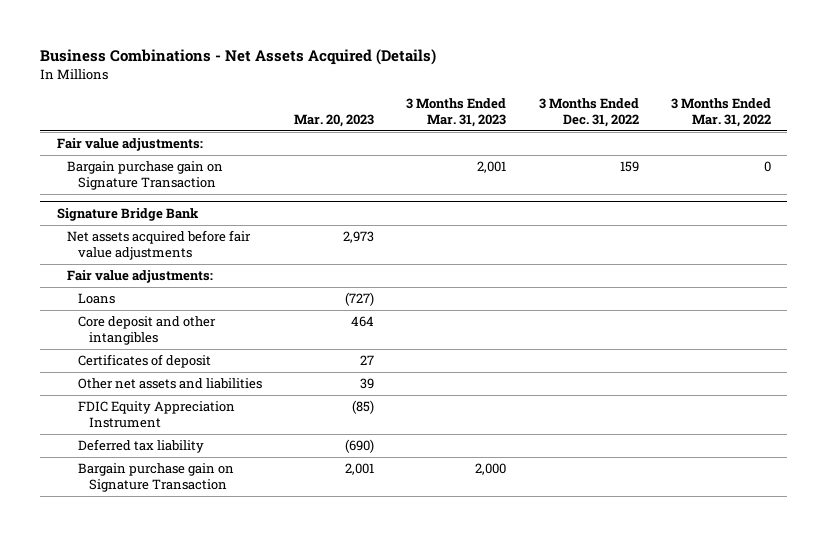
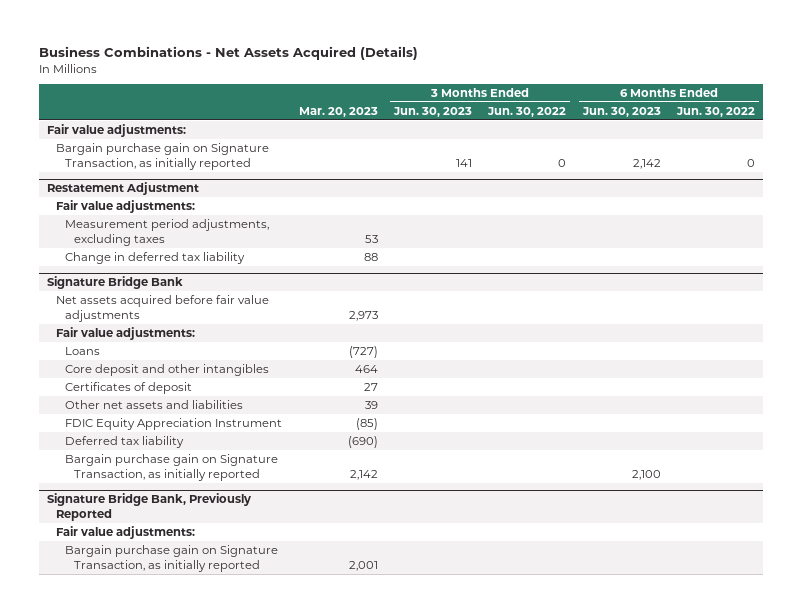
- | Mar. 20, 2023 | 3 Months Ended Mar. 31, 2023 | 3 Months Ended Dec. 31, 2022 | 3 Months Ended Mar. 31, 2022
+ | Mar. 20, 2023 | 3 Months Ended Jun. 30, 2023 | 3 Months Ended Jun. 30, 2022 | 6 Months Ended Jun. 30, 2023 | 6 Months Ended Jun. 30, 2022
- Bargain purchase gain on Signature Transaction | | 2,001 | 159 | 0
+ Bargain purchase gain on Signature Transaction, as initially reported | | 141 | 0 | 2,142 | 0
+ Restatement Adjustment
+ Fair value adjustments:
+ Measurement period adjustments, excluding taxes | 53 | | | |
+ Change in deferred tax liability | 88 | | | |
@ Signature Bridge Bank
- Bargain purchase gain on Signature Transaction | 2,001 | 2,000 | |
+ Bargain purchase gain on Signature Transaction, as initially reported | 2,142 | | | 2,100 |
+ Signature Bridge Bank, Previously Reported
+ Fair value adjustments:
+ Bargain purchase gain on Signature Transaction, as initially reported | 2,001 | | | |

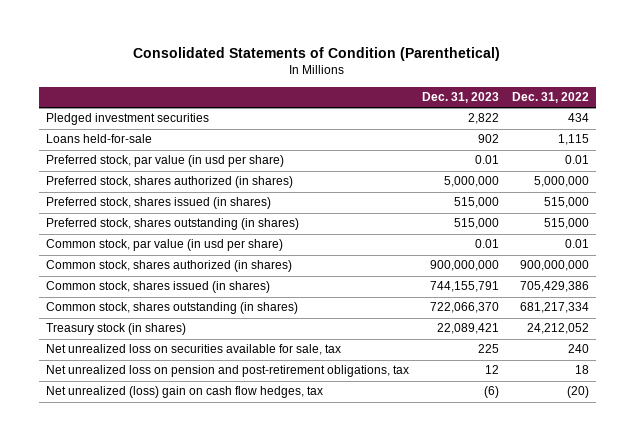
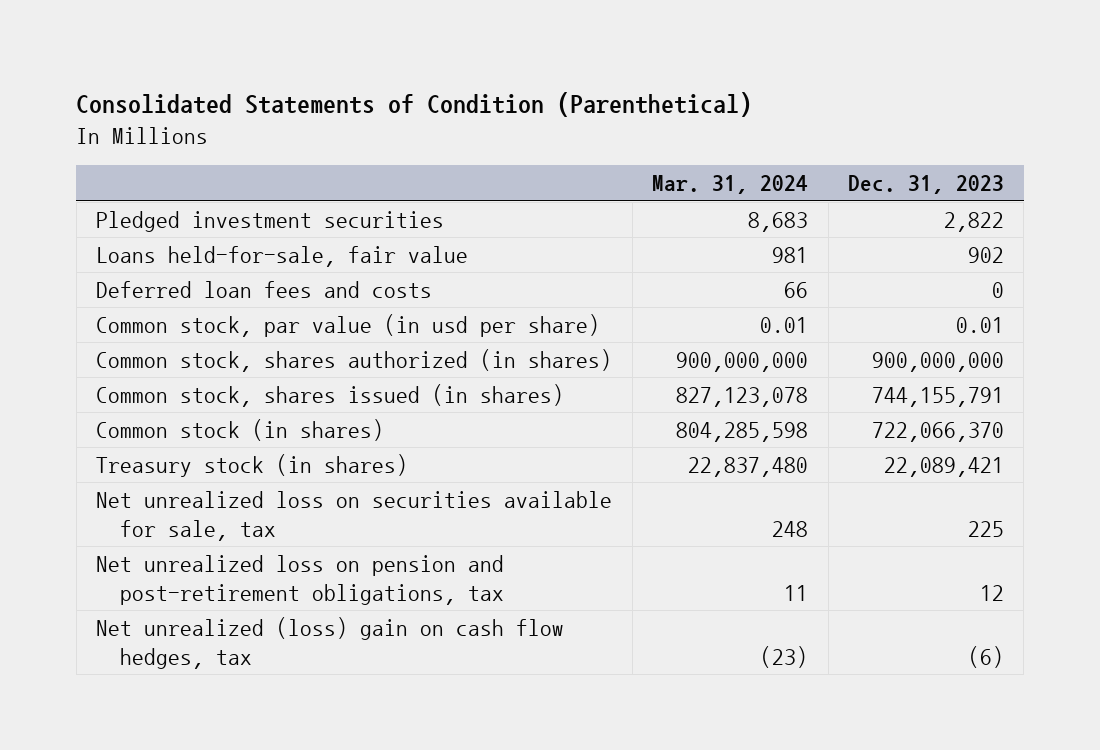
- | Dec. 31, 2023 | Dec. 31, 2022
+ | Mar. 31, 2024 | Dec. 31, 2023
- Loans held-for-sale | 902 | 1,115
- Preferred stock, par value (in usd per share) | 0.01 | 0.01
- Preferred stock, shares authorized (in shares) | 5,000,000 | 5,000,000
- Preferred stock, shares issued (in shares) | 515,000 | 515,000
- Preferred stock, shares outstanding (in shares) | 515,000 | 515,000
+ Loans held-for-sale, fair value | 981 | 902
+ Deferred loan fees and costs | 66 | 0
- Common stock, shares outstanding (in shares) | 722,066,370 | 681,217,334
+ Common stock (in shares) | 804,285,598 | 722,066,370

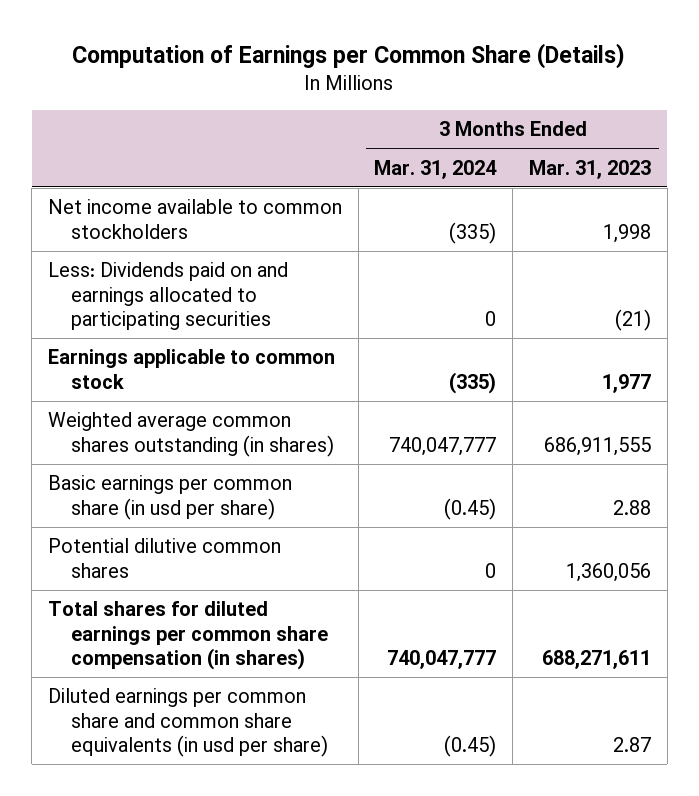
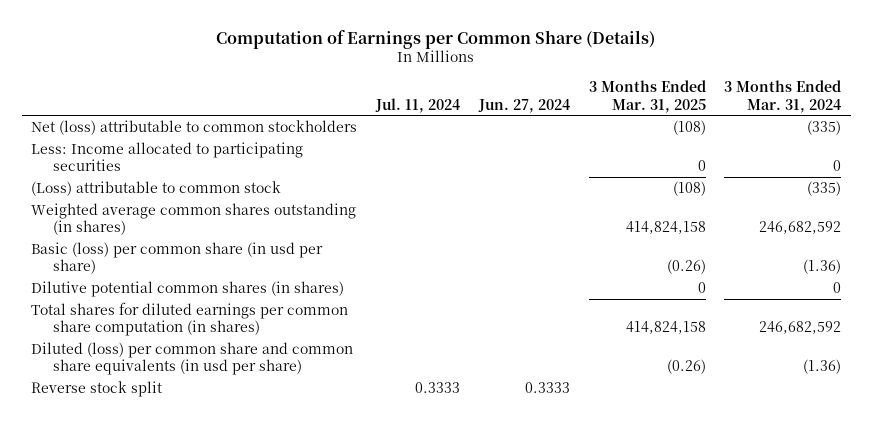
- | 3 Months Ended Mar. 31, 2024 | 3 Months Ended Mar. 31, 2023
+ | Jul. 11, 2024 | Jun. 27, 2024 | 3 Months Ended Mar. 31, 2025 | 3 Months Ended Mar. 31, 2024
- Net income available to common stockholders | (335) | 1,998
- Less: Dividends paid on and earnings allocated to participating securities | 0 | (21)
- Earnings applicable to common stock | (335) | 1,977
- Weighted average common shares outstanding (in shares) | 740,047,777 | 686,911,555
- Basic earnings per common share (in usd per share) | (0.45) | 2.88
- Potential dilutive common shares | 0 | 1,360,056
- Total shares for diluted earnings per common share compensation (in shares) | 740,047,777 | 688,271,611
- Diluted earnings per common share and common share equivalents (in usd per share) | (0.45) | 2.87
+ Net (loss) attributable to common stockholders | | | (108) | (335)
+ Less: Income allocated to participating securities | | | 0 | 0
+ (Loss) attributable to common stock | | | (108) | (335)
+ Weighted average common shares outstanding (in shares) | | | 414,824,158 | 246,682,592
+ Basic (loss) per common share (in usd per share) | | | (0.26) | (1.36)
+ Dilutive potential common shares (in shares) | | | 0 | 0
+ Total shares for diluted earnings per common share computation (in shares) | | | 414,824,158 | 246,682,592
+ Diluted (loss) per common share and common share equivalents (in usd per share) | | | (0.26) | (1.36)
+ Reverse stock split | 0.3333 | 0.3333 | |

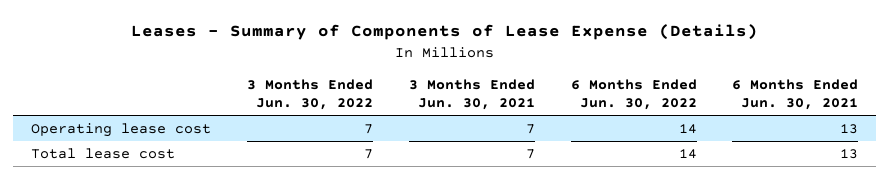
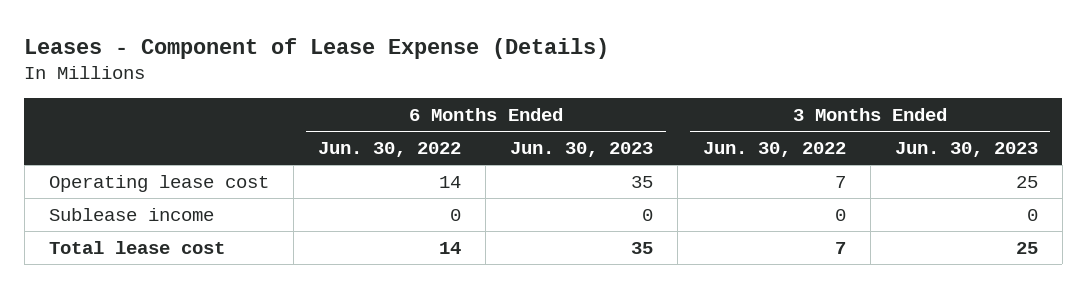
- Leases - Summary of Components of Lease Expense (Details)
+ Leases - Component of Lease Expense (Details)
- | 3 Months Ended Jun. 30, 2022 | 3 Months Ended Jun. 30, 2021 | 6 Months Ended Jun. 30, 2022 | 6 Months Ended Jun. 30, 2021
+ | 6 Months Ended Jun. 30, 2022 | 6 Months Ended Jun. 30, 2023 | 3 Months Ended Jun. 30, 2022 | 3 Months Ended Jun. 30, 2023
+ Sublease income | 0 | 0 | 0 | 0

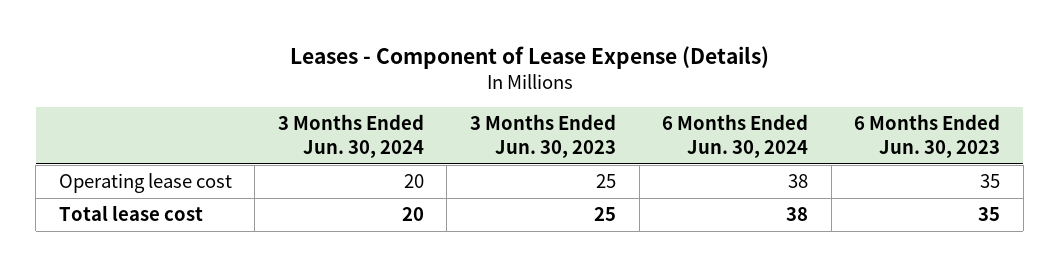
- | 6 Months Ended Jun. 30, 2022 | 6 Months Ended Jun. 30, 2023 | 3 Months Ended Jun. 30, 2022 | 3 Months Ended Jun. 30, 2023
+ | 3 Months Ended Jun. 30, 2024 | 3 Months Ended Jun. 30, 2023 | 6 Months Ended Jun. 30, 2024 | 6 Months Ended Jun. 30, 2023
- Sublease income | 0 | 0 | 0 | 0

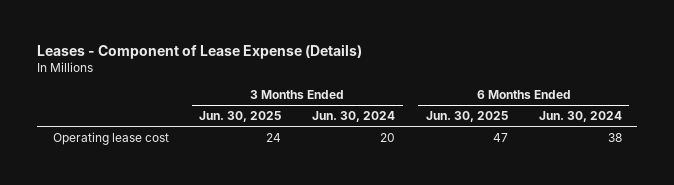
- | 3 Months Ended Jun. 30, 2024 | 3 Months Ended Jun. 30, 2023 | 6 Months Ended Jun. 30, 2024 | 6 Months Ended Jun. 30, 2023
+ | 3 Months Ended Jun. 30, 2025 | 3 Months Ended Jun. 30, 2024 | 6 Months Ended Jun. 30, 2025 | 6 Months Ended Jun. 30, 2024
- Total lease cost | 20 | 25 | 38 | 35

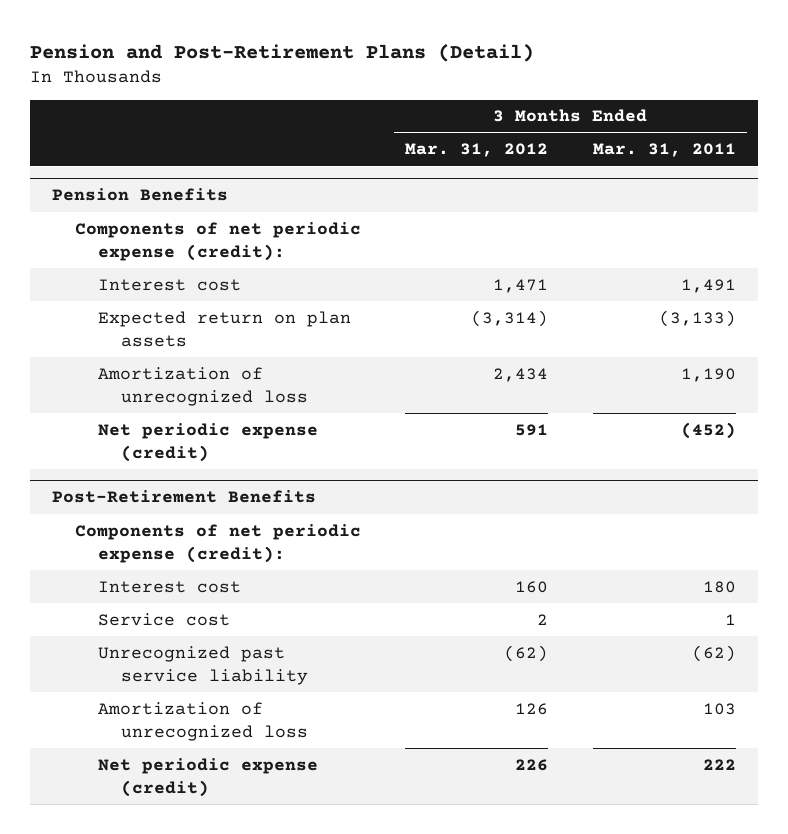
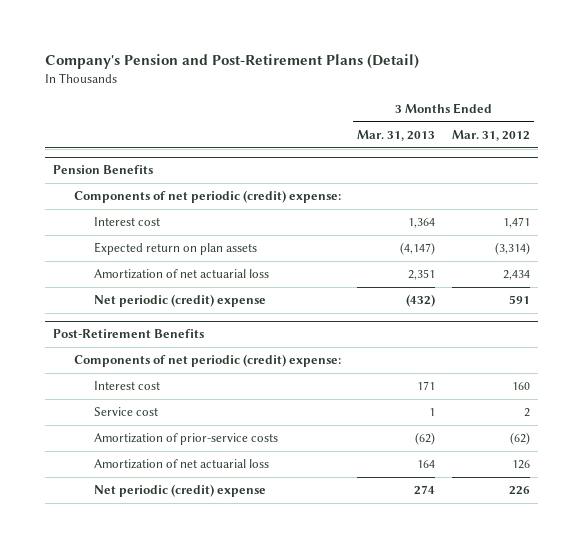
- Pension and Post-Retirement Plans (Detail)
+ Company's Pension and Post-Retirement Plans (Detail)
- | 3 Months Ended Mar. 31, 2012 | 3 Months Ended Mar. 31, 2011
+ | 3 Months Ended Mar. 31, 2013 | 3 Months Ended Mar. 31, 2012
@ Pension Benefits
- Components of net periodic expense (credit):
+ Components of net periodic (credit) expense:
- Amortization of unrecognized loss | 2,434 | 1,190
- Net periodic expense (credit) | 591 | (452)
+ Amortization of net actuarial loss | 2,351 | 2,434
+ Net periodic (credit) expense | (432) | 591
@ Post-Retirement Benefits
- Components of net periodic expense (credit):
+ Components of net periodic (credit) expense:
- Unrecognized past service liability | (62) | (62)
- Amortization of unrecognized loss | 126 | 103
- Net periodic expense (credit) | 226 | 222
+ Amortization of prior-service costs | (62) | (62)
+ Amortization of net actuarial loss | 164 | 126
+ Net periodic (credit) expense | 274 | 226

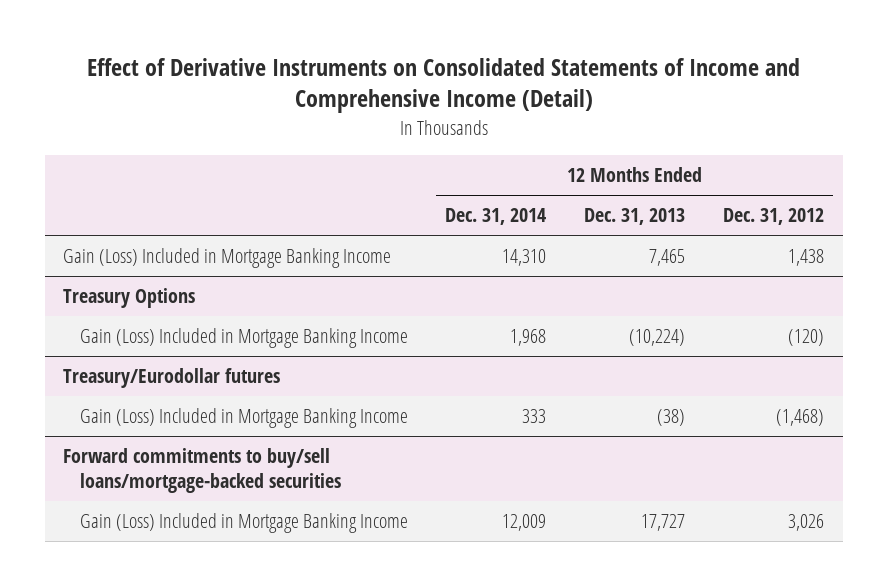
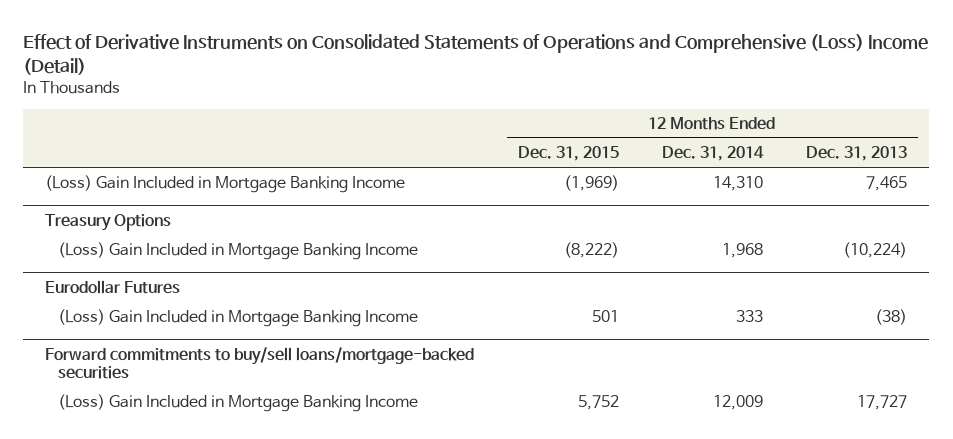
- Effect of Derivative Instruments on Consolidated Statements of Income and Comprehensive Income (Detail)
+ Effect of Derivative Instruments on Consolidated Statements of Operations and Comprehensive (Loss) Income (Detail)
- | 12 Months Ended Dec. 31, 2014 | 12 Months Ended Dec. 31, 2013 | 12 Months Ended Dec. 31, 2012
+ | 12 Months Ended Dec. 31, 2015 | 12 Months Ended Dec. 31, 2014 | 12 Months Ended Dec. 31, 2013
- Gain (Loss) Included in Mortgage Banking Income | 14,310 | 7,465 | 1,438
+ (Loss) Gain Included in Mortgage Banking Income | (1,969) | 14,310 | 7,465
@ Treasury Options
- Gain (Loss) Included in Mortgage Banking Income | 1,968 | (10,224) | (120)
- Treasury/Eurodollar futures
- Gain (Loss) Included in Mortgage Banking Income | 333 | (38) | (1,468)
@ Treasury Options
+ (Loss) Gain Included in Mortgage Banking Income | (8,222) | 1,968 | (10,224)
+ Eurodollar Futures
+ (Loss) Gain Included in Mortgage Banking Income | 501 | 333 | (38)
@ Forward commitments to buy/sell loans/mortgage-backed securities
- Gain (Loss) Included in Mortgage Banking Income | 12,009 | 17,727 | 3,026
+ (Loss) Gain Included in Mortgage Banking Income | 5,752 | 12,009 | 17,727

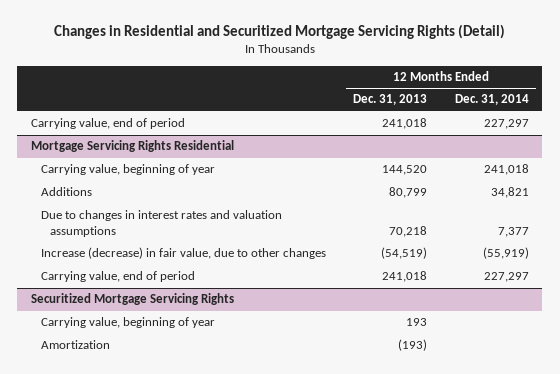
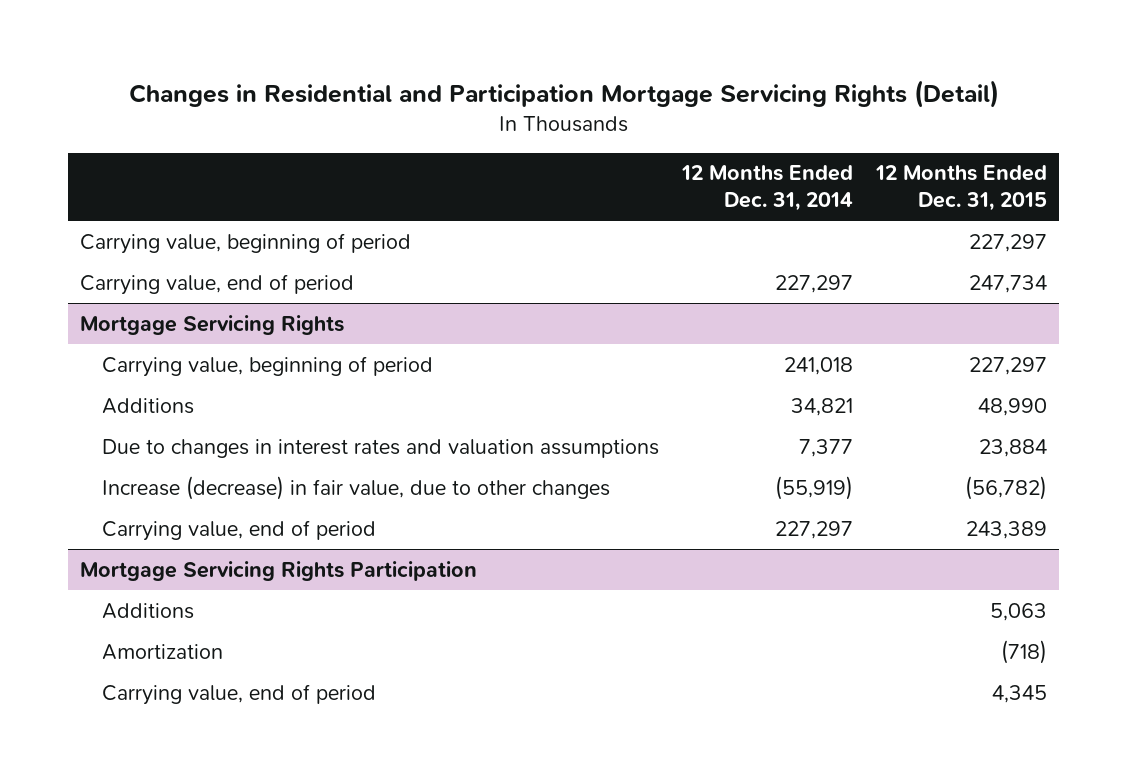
- Changes in Residential and Securitized Mortgage Servicing Rights (Detail)
+ Changes in Residential and Participation Mortgage Servicing Rights (Detail)
- | 12 Months Ended Dec. 31, 2013 | 12 Months Ended Dec. 31, 2014
+ | 12 Months Ended Dec. 31, 2014 | 12 Months Ended Dec. 31, 2015
+ Carrying value, beginning of period | | 227,297
- Mortgage Servicing Rights Residential
- Carrying value, beginning of year | 144,520 | 241,018
+ Mortgage Servicing Rights
+ Carrying value, beginning of period | 241,018 | 227,297
- Securitized Mortgage Servicing Rights
- Carrying value, beginning of year | 193 |
+ Mortgage Servicing Rights Participation
+ Additions | | 5,063
+ Carrying value, end of period | | 4,345

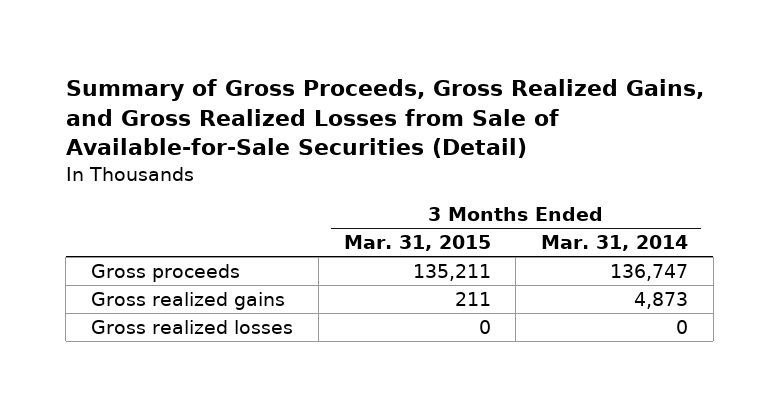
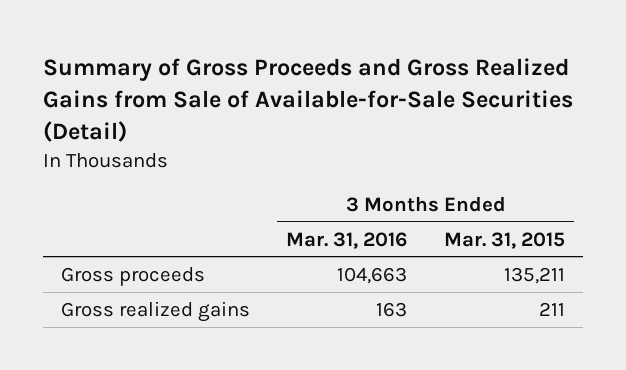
- Summary of Gross Proceeds, Gross Realized Gains, and Gross Realized Losses from Sale of Available-for-Sale Securities (Detail)
+ Summary of Gross Proceeds and Gross Realized Gains from Sale of Available-for-Sale Securities (Detail)
- | 3 Months Ended Mar. 31, 2015 | 3 Months Ended Mar. 31, 2014
+ | 3 Months Ended Mar. 31, 2016 | 3 Months Ended Mar. 31, 2015
- Gross realized losses | 0 | 0

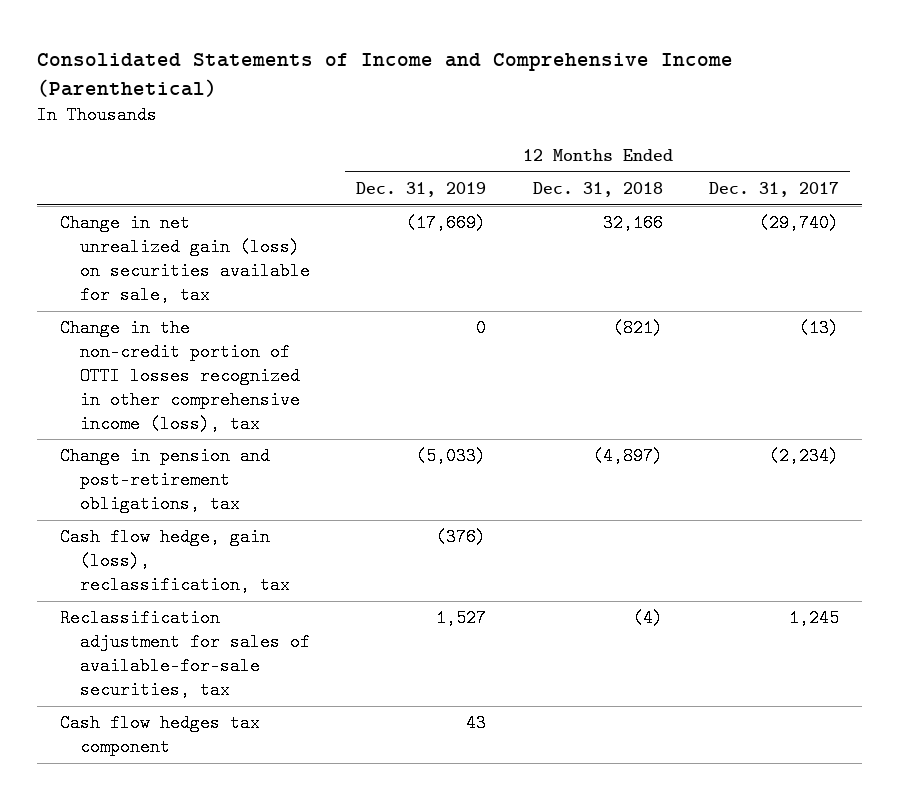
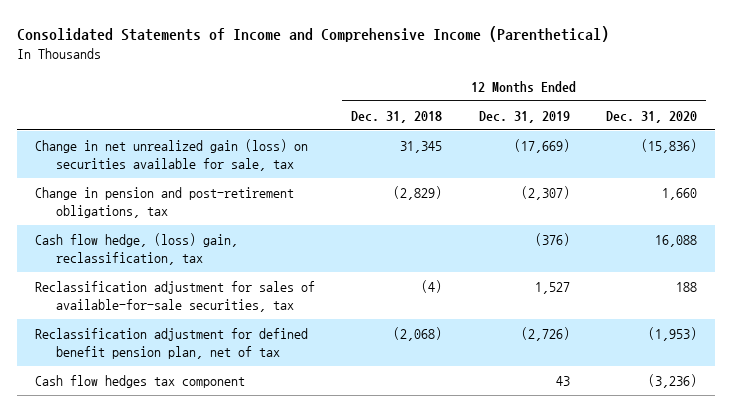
- | 12 Months Ended Dec. 31, 2019 | 12 Months Ended Dec. 31, 2018 | 12 Months Ended Dec. 31, 2017
+ | 12 Months Ended Dec. 31, 2018 | 12 Months Ended Dec. 31, 2019 | 12 Months Ended Dec. 31, 2020
- Change in net unrealized gain (loss) on securities available for sale, tax | (17,669) | 32,166 | (29,740)
- Change in the non-credit portion of OTTI losses recognized in other comprehensive income (loss), tax | 0 | (821) | (13)
- Change in pension and post-retirement obligations, tax | (5,033) | (4,897) | (2,234)
- Cash flow hedge, gain (loss), reclassification, tax | (376) | |
+ Change in net unrealized gain (loss) on securities available for sale, tax | 31,345 | (17,669) | (15,836)
+ Change in pension and post-retirement obligations, tax | (2,829) | (2,307) | 1,660
+ Cash flow hedge, (loss) gain, reclassification, tax | | (376) | 16,088
+ Reclassification adjustment for defined benefit pension plan, net of tax | (2,068) | (2,726) | (1,953)

